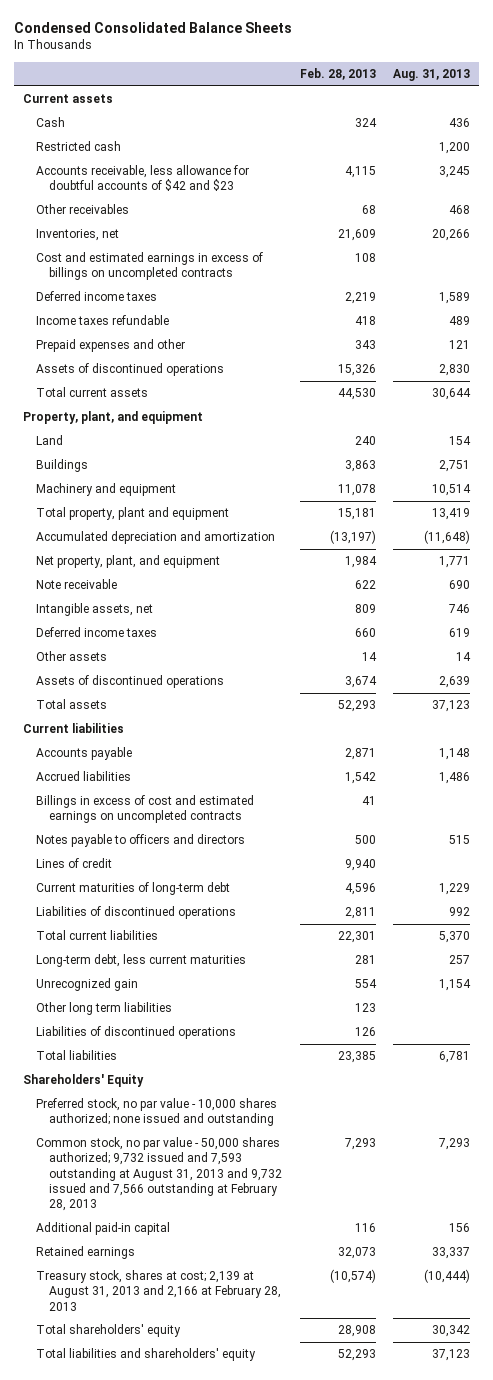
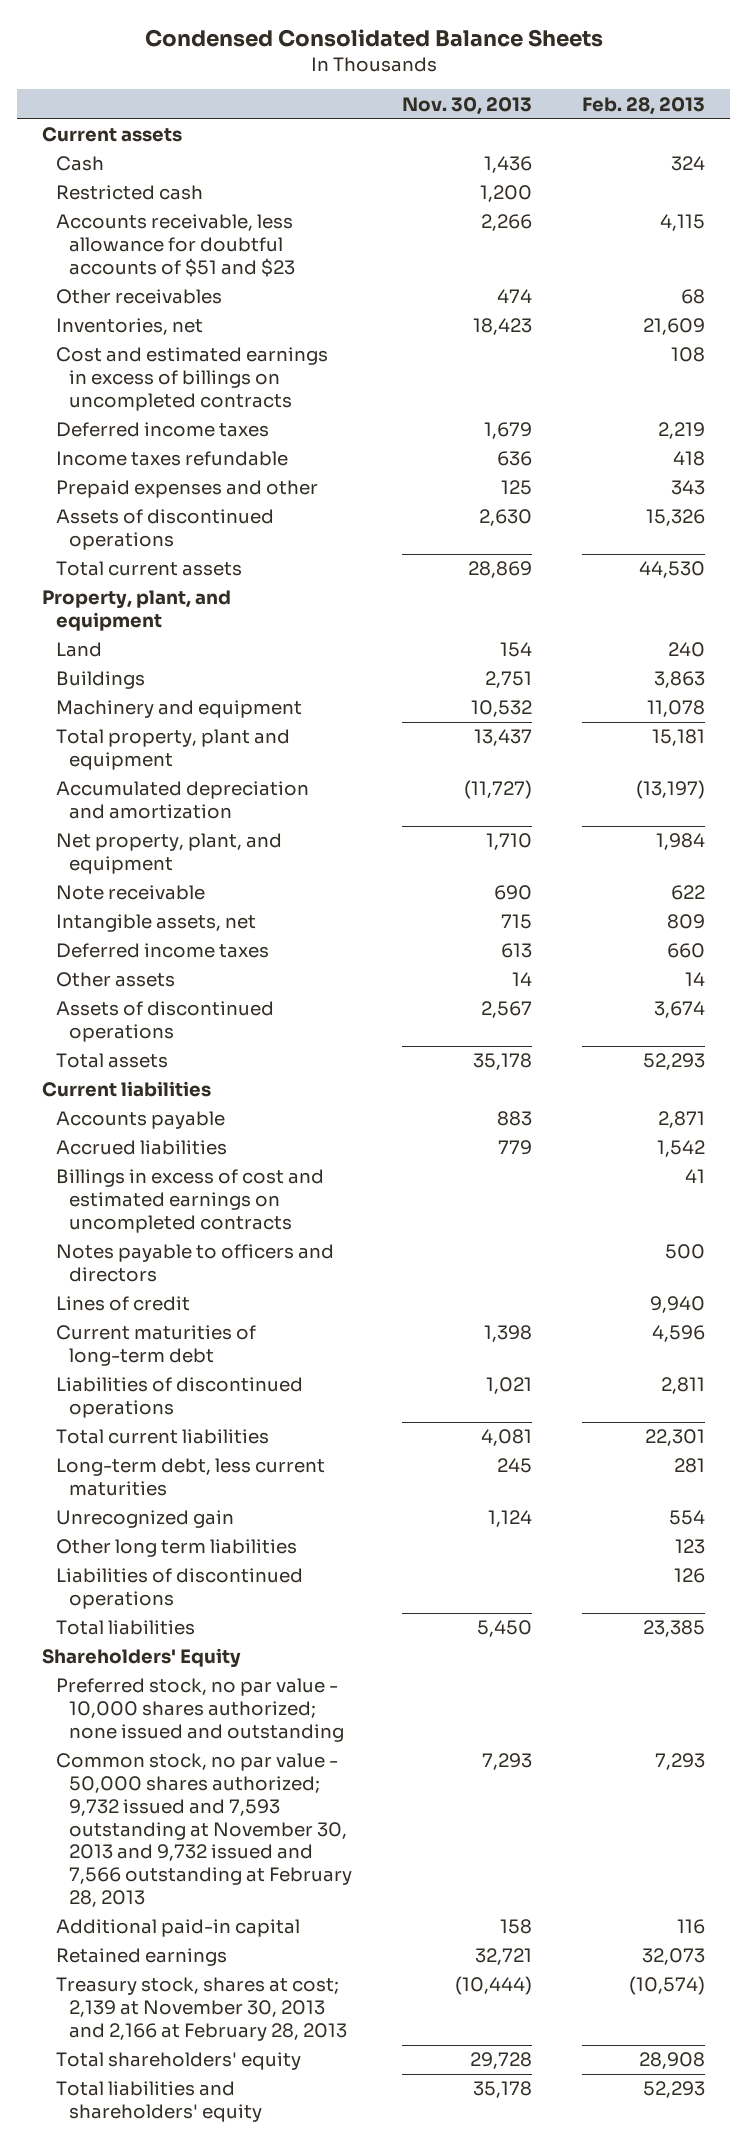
- | Feb. 28, 2013 | Aug. 31, 2013
+ | Nov. 30, 2013 | Feb. 28, 2013
- Accounts receivable, less allowance for doubtful accounts of $42 and $23 | 4,115 | 3,245
+ Accounts receivable, less allowance for doubtful accounts of $51 and $23 | 2,266 | 4,115
- Common stock, no par value - 50,000 shares authorized; 9,732 issued and 7,593 outstanding at August 31, 2013 and 9,732 issued and 7,566 outstanding at February 28, 2013 | 7,293 | 7,293
+ Common stock, no par value - 50,000 shares authorized; 9,732 issued and 7,593 outstanding at November 30, 2013 and 9,732 issued and 7,566 outstanding at February 28, 2013 | 7,293 | 7,293
- Treasury stock, shares at cost; 2,139 at August 31, 2013 and 2,166 at February 28, 2013 | (10,574) | (10,444)
+ Treasury stock, shares at cost; 2,139 at November 30, 2013 and 2,166 at February 28, 2013 | (10,444) | (10,574)

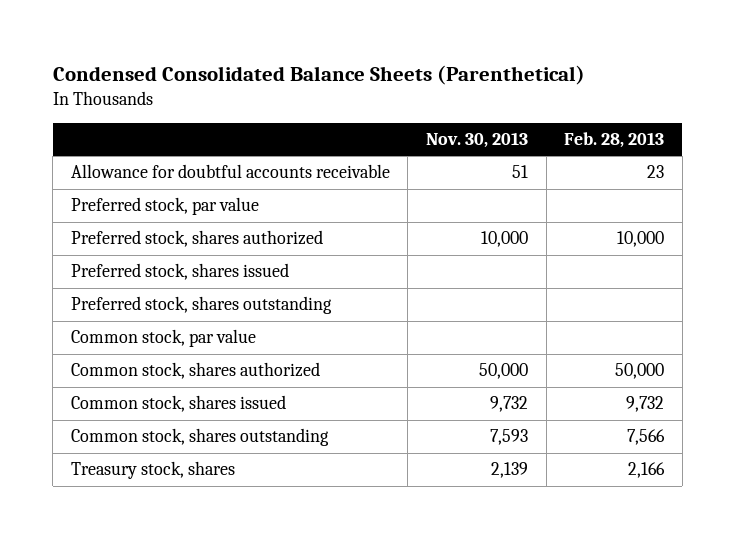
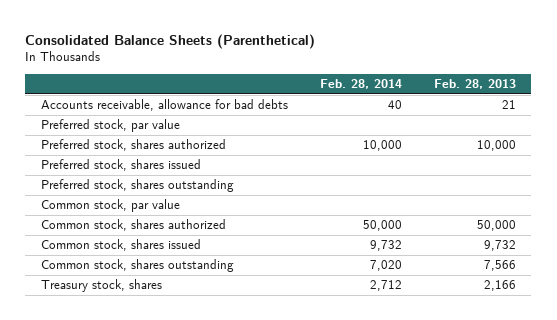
- Condensed Consolidated Balance Sheets (Parenthetical)
+ Consolidated Balance Sheets (Parenthetical)
- | Nov. 30, 2013 | Feb. 28, 2013
+ | Feb. 28, 2014 | Feb. 28, 2013
- Allowance for doubtful accounts receivable | 51 | 23
+ Accounts receivable, allowance for bad debts | 40 | 21

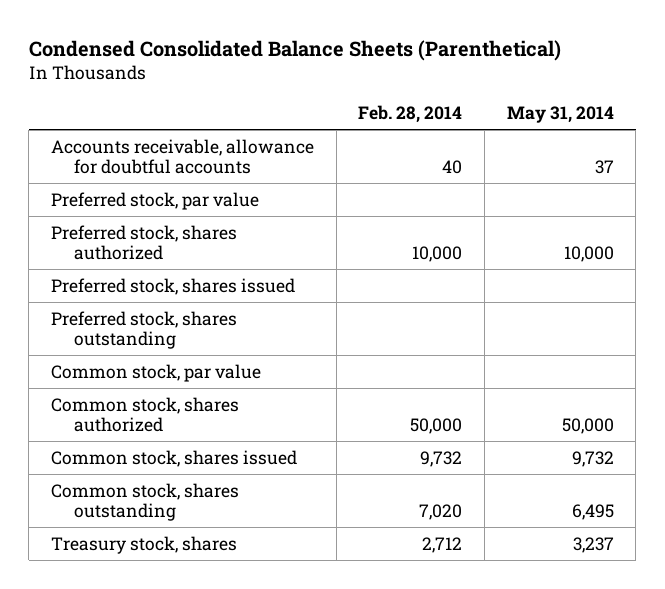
- Consolidated Balance Sheets (Parenthetical)
+ Condensed Consolidated Balance Sheets (Parenthetical)
- | Feb. 28, 2014 | Feb. 28, 2013
+ | Feb. 28, 2014 | May 31, 2014
- Accounts receivable, allowance for bad debts | 40 | 21
+ Accounts receivable, allowance for doubtful accounts | 40 | 37

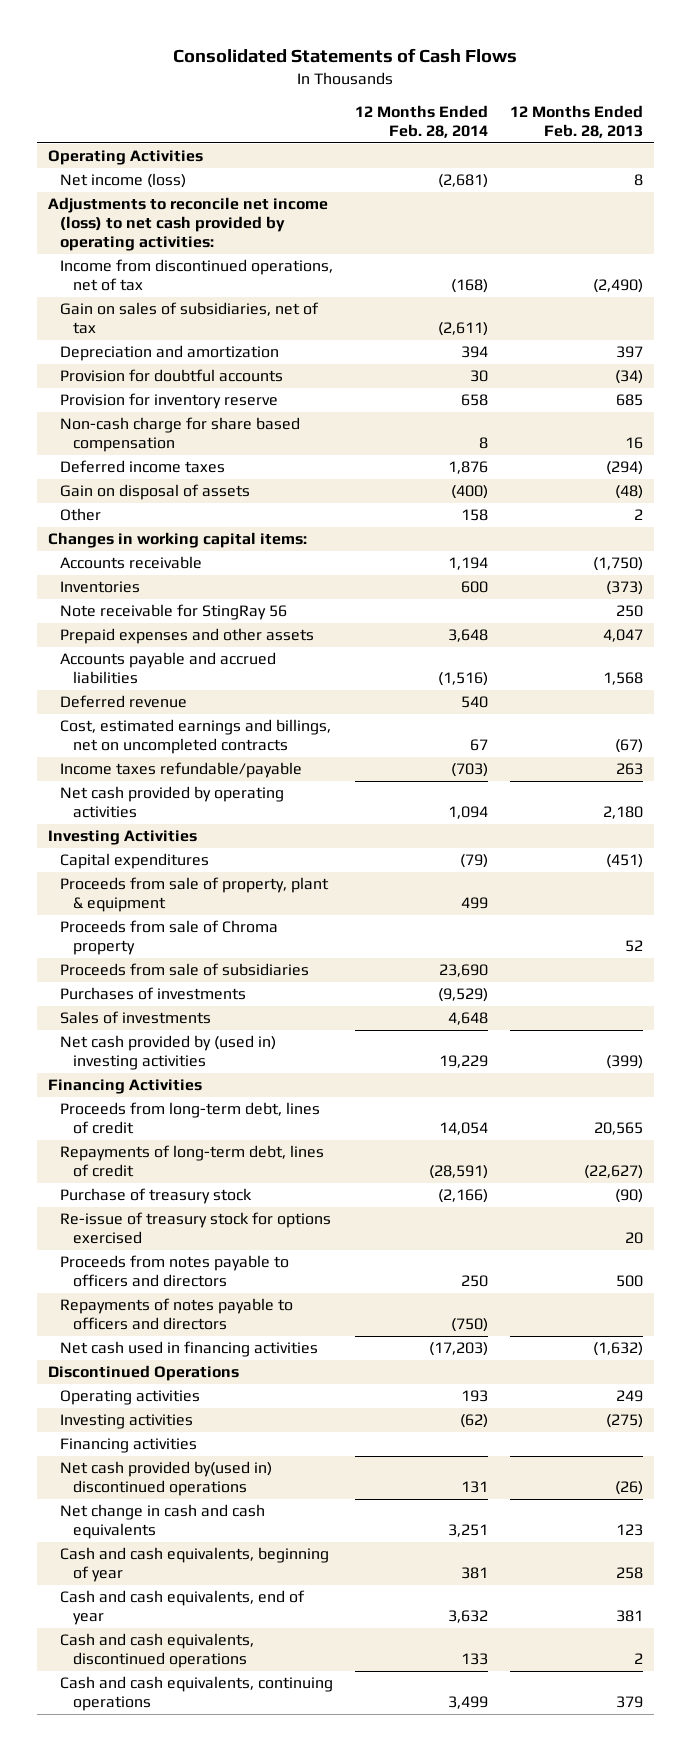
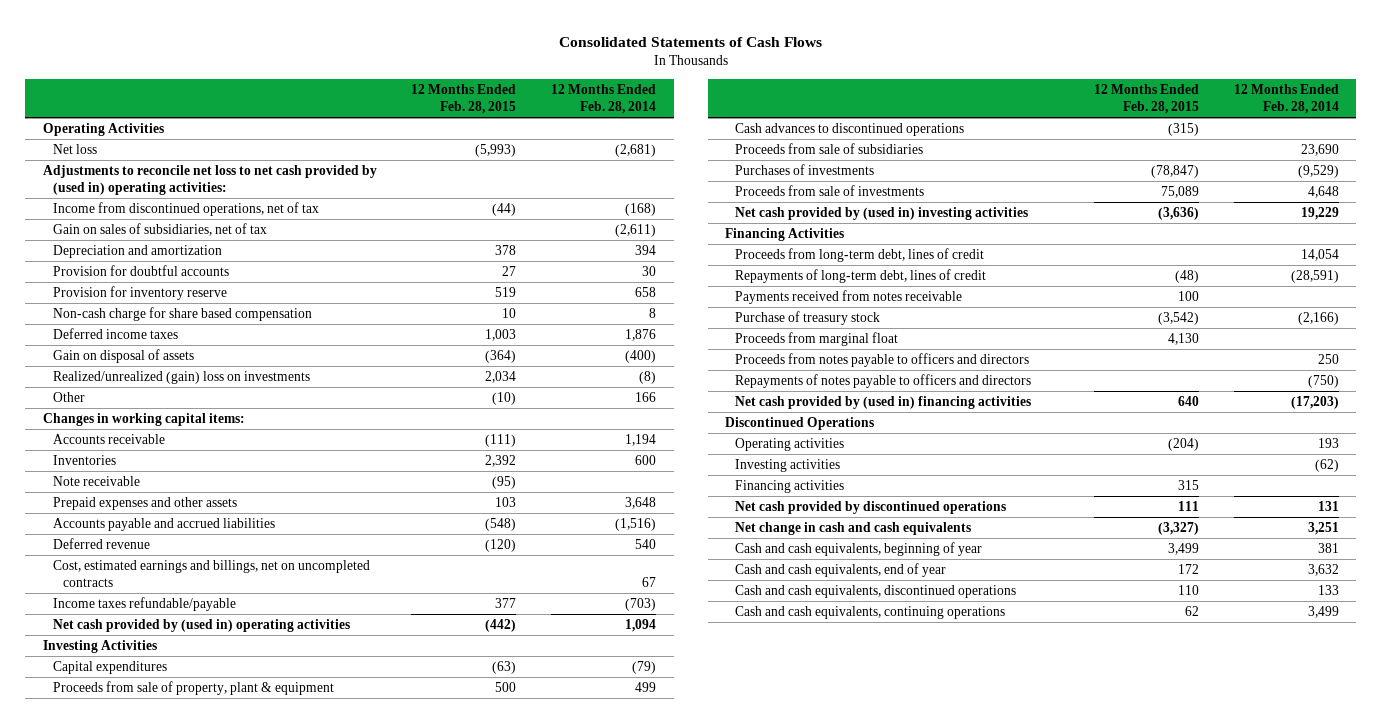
- | 12 Months Ended Feb. 28, 2014 | 12 Months Ended Feb. 28, 2013
+ | 12 Months Ended Feb. 28, 2015 | 12 Months Ended Feb. 28, 2014
- Net income (loss) | (2,681) | 8
- Adjustments to reconcile net income (loss) to net cash provided by operating activities:
+ Net loss | (5,993) | (2,681)
+ Adjustments to reconcile net loss to net cash provided by (used in) operating activities:
- Other | 158 | 2
+ Realized/unrealized (gain) loss on investments | 2,034 | (8)
+ Other | (10) | 166
- Note receivable for StingRay 56 | | 250
+ Note receivable | (95) |
- Net cash provided by operating activities | 1,094 | 2,180
+ Net cash provided by (used in) operating activities | (442) | 1,094
- Proceeds from sale of Chroma property | | 52
+ Cash advances to discontinued operations | (315) |
- Sales of investments | 4,648 |
+ Proceeds from sale of investments | 75,089 | 4,648
+ Payments received from notes receivable | 100 |
- Re-issue of treasury stock for options exercised | | 20
+ Proceeds from marginal float | 4,130 |
- Net cash used in financing activities | (17,203) | (1,632)
+ Net cash provided by (used in) financing activities | 640 | (17,203)
- Net cash provided by(used in) discontinued operations | 131 | (26)
+ Net cash provided by discontinued operations | 111 | 131

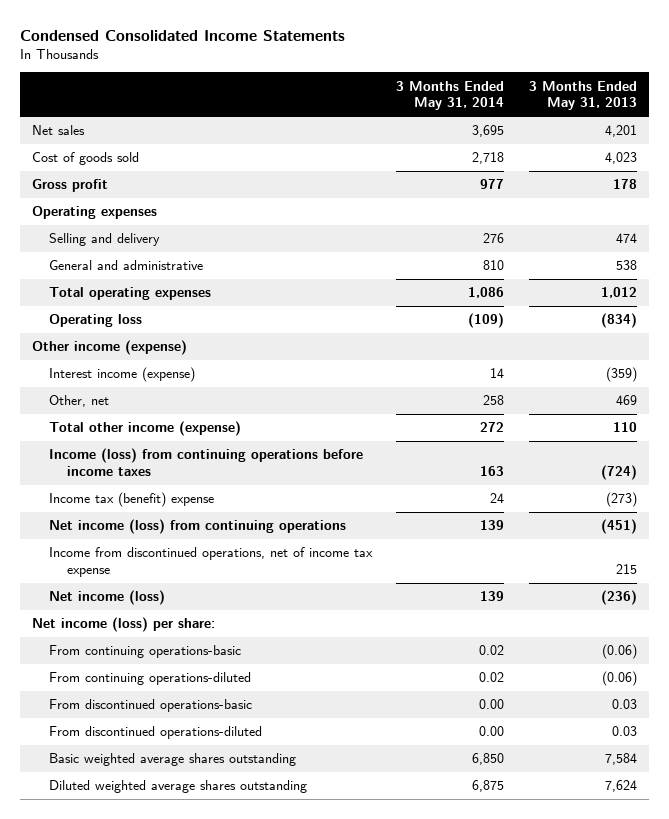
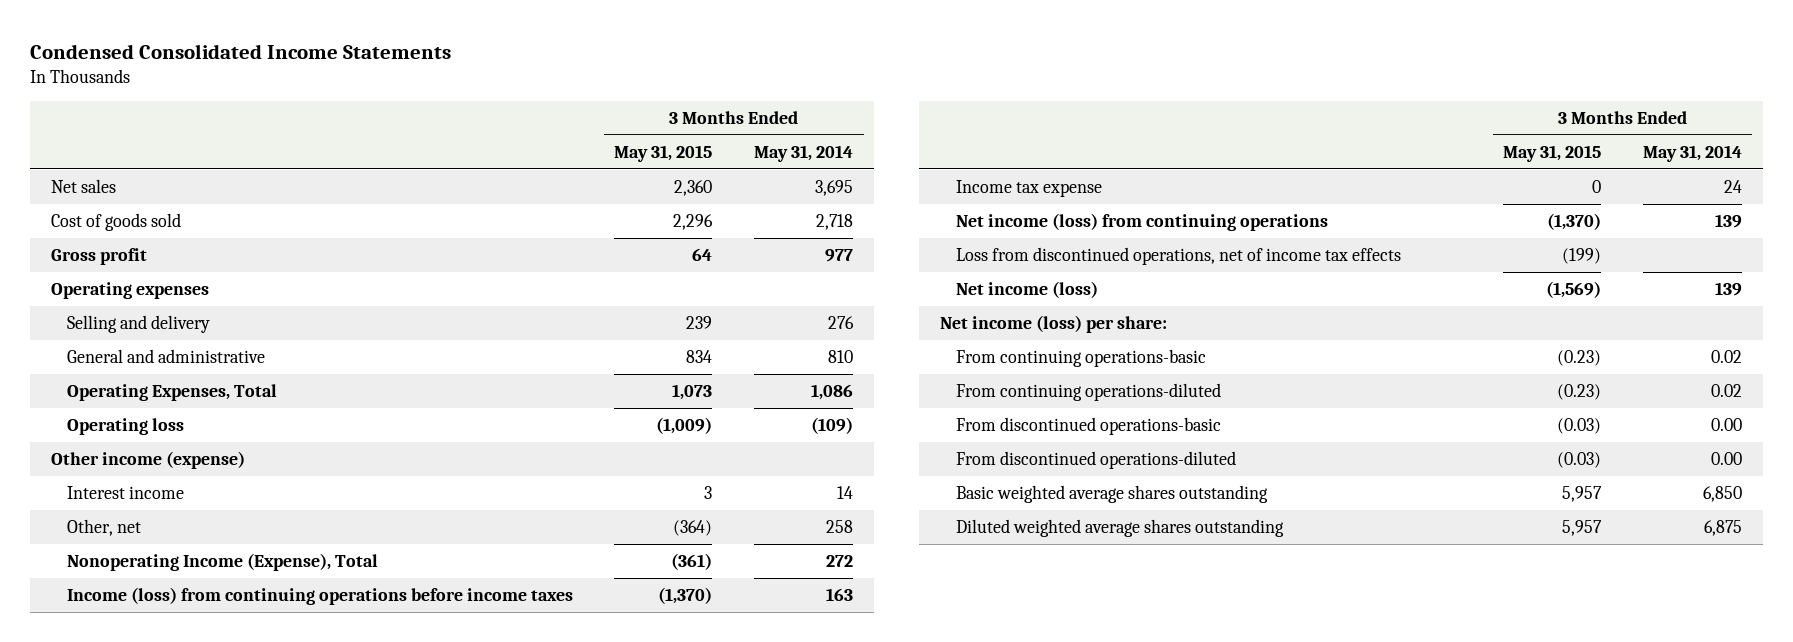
- | 3 Months Ended May 31, 2014 | 3 Months Ended May 31, 2013
+ | 3 Months Ended May 31, 2015 | 3 Months Ended May 31, 2014
- Total operating expenses | 1,086 | 1,012
+ Operating Expenses, Total | 1,073 | 1,086
- Interest income (expense) | 14 | (359)
+ Interest income | 3 | 14
- Total other income (expense) | 272 | 110
+ Nonoperating Income (Expense), Total | (361) | 272
- Income tax (benefit) expense | 24 | (273)
+ Income tax expense | 0 | 24
- Income from discontinued operations, net of income tax expense | | 215
+ Loss from discontinued operations, net of income tax effects | (199) |

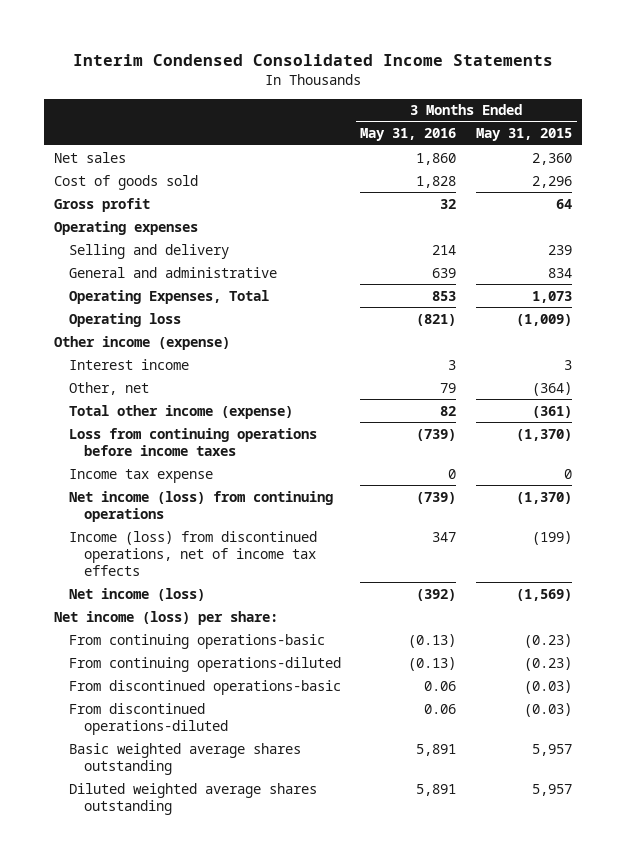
- Condensed Consolidated Income Statements
+ Interim Condensed Consolidated Income Statements
- | 3 Months Ended May 31, 2015 | 3 Months Ended May 31, 2014
+ | 3 Months Ended May 31, 2016 | 3 Months Ended May 31, 2015
- Nonoperating Income (Expense), Total | (361) | 272
- Income (loss) from continuing operations before income taxes | (1,370) | 163
+ Total other income (expense) | 82 | (361)
+ Loss from continuing operations before income taxes | (739) | (1,370)
- Loss from discontinued operations, net of income tax effects | (199) |
+ Income (loss) from discontinued operations, net of income tax effects | 347 | (199)

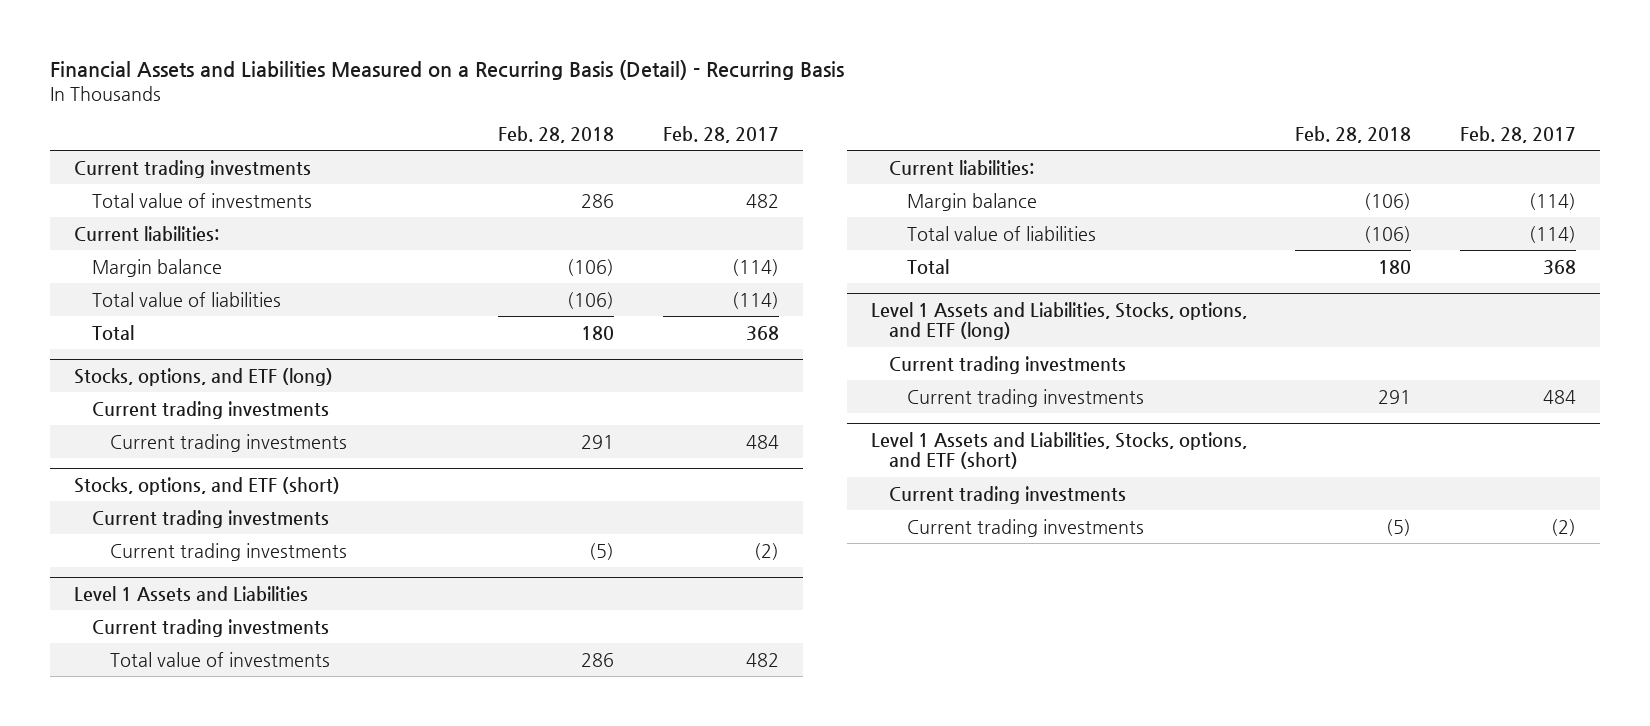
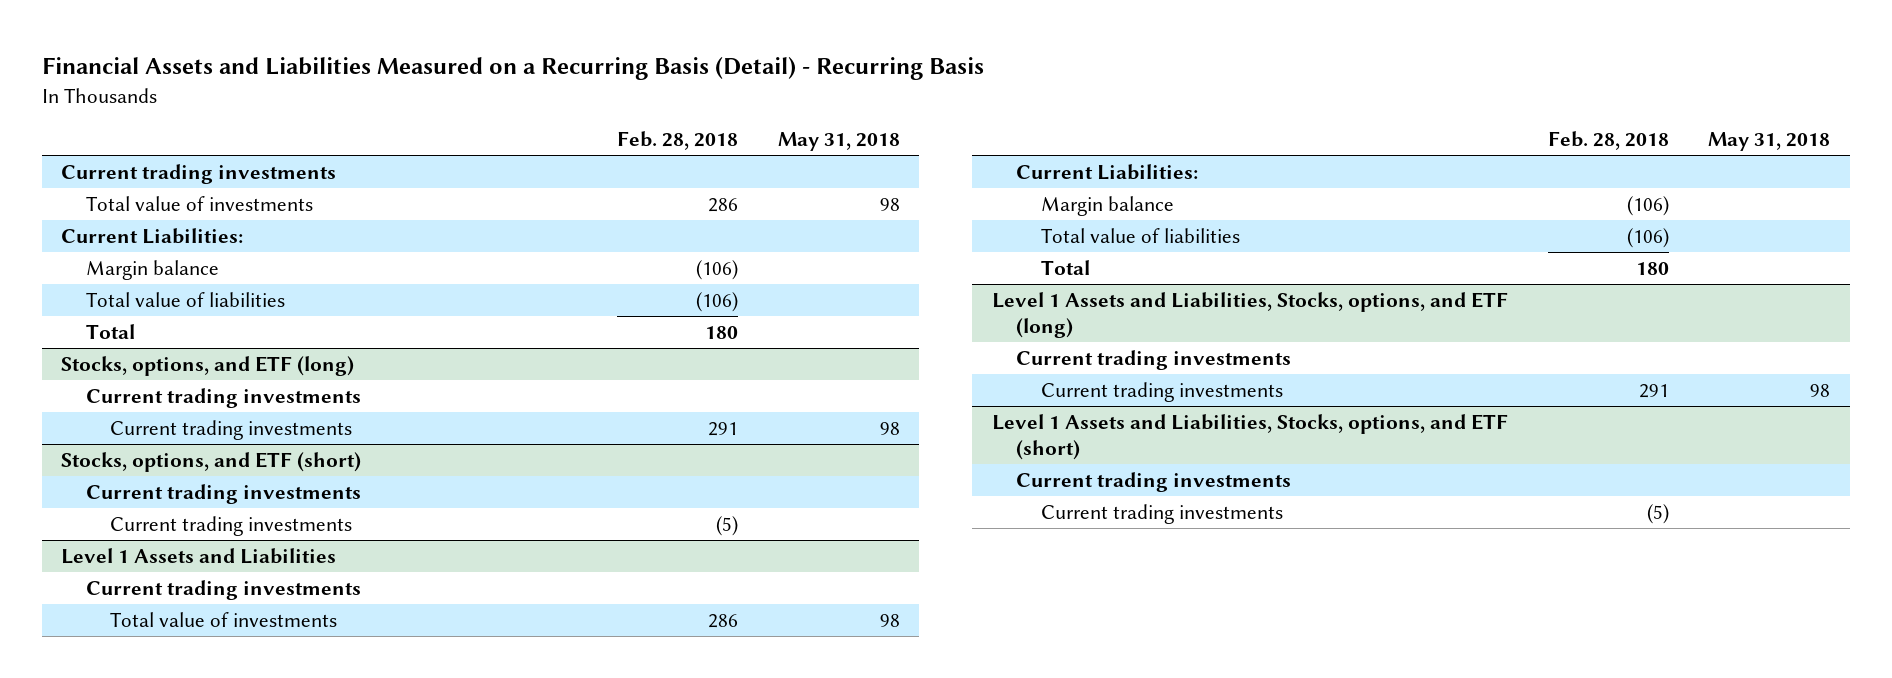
- | Feb. 28, 2018 | Feb. 28, 2017
+ | Feb. 28, 2018 | May 31, 2018
- Current liabilities:
+ Current Liabilities:
@ Level 1 Assets and Liabilities
- Current liabilities:
+ Current Liabilities:

